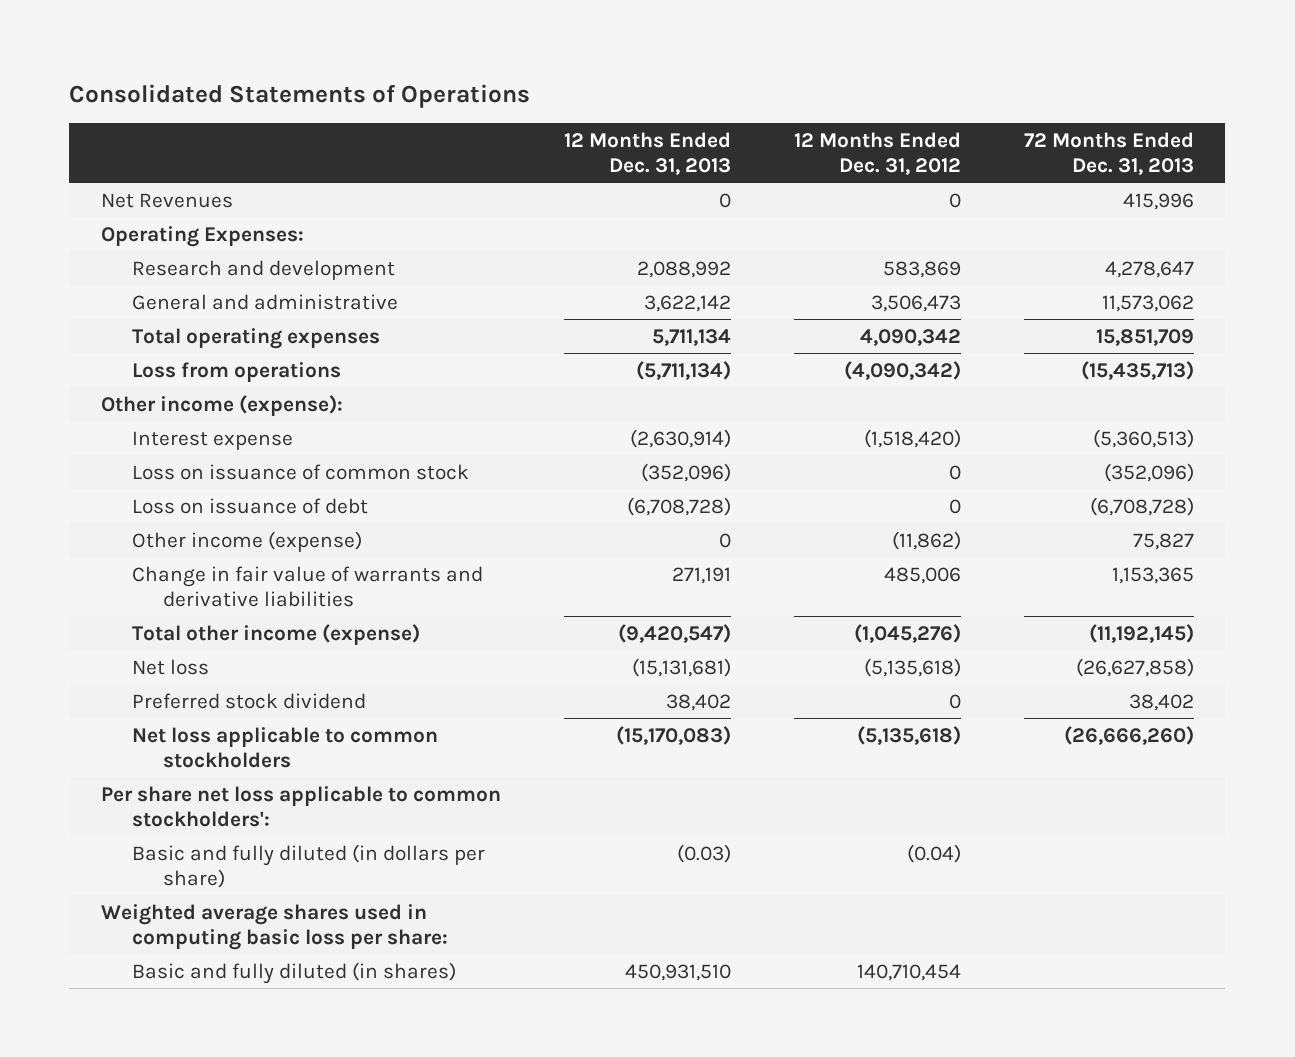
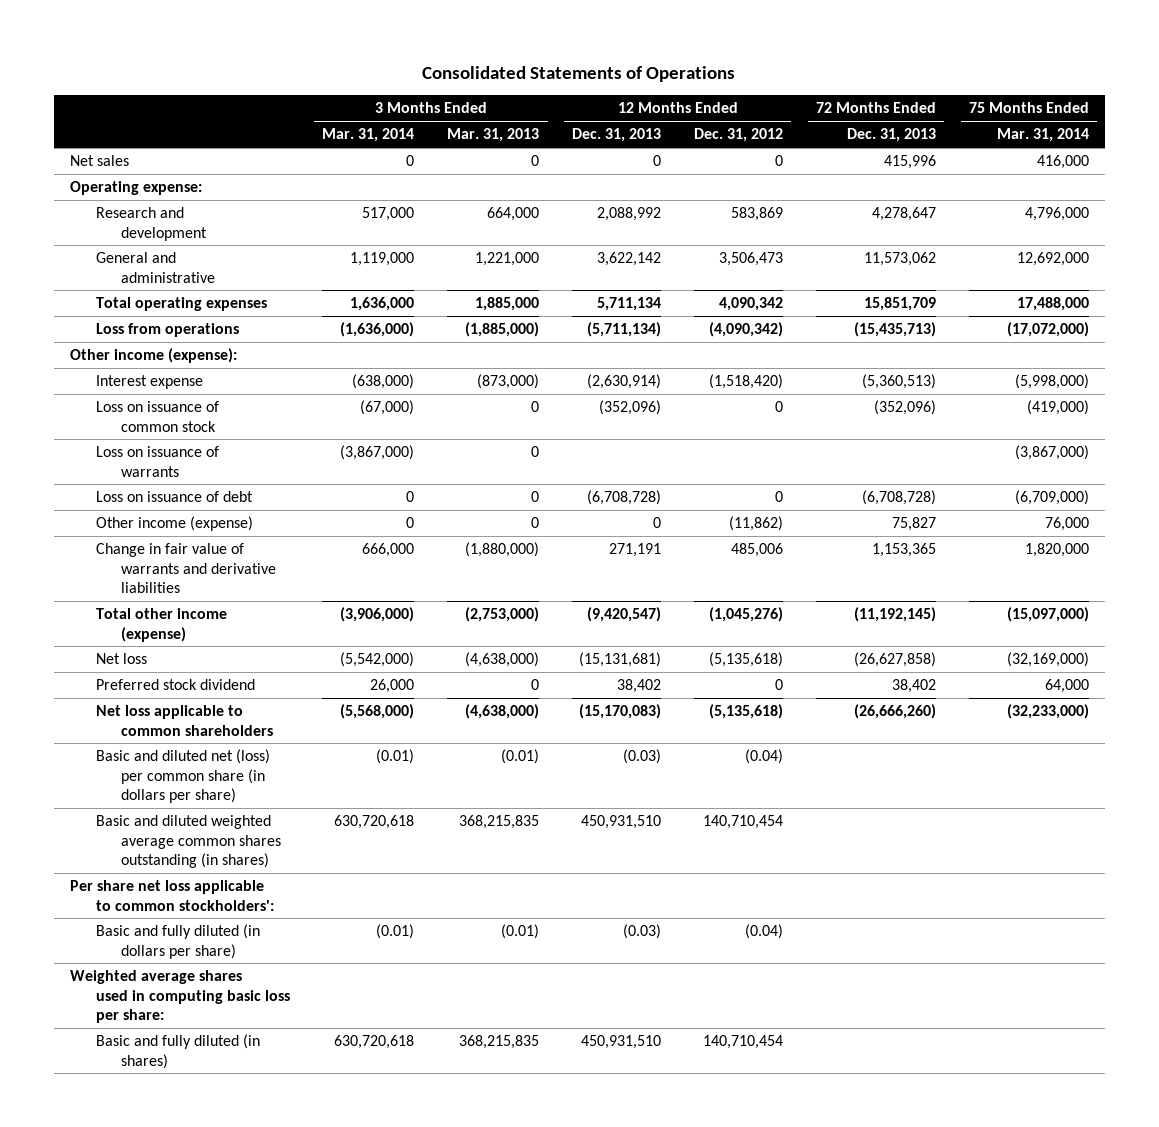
- | 12 Months Ended Dec. 31, 2013 | 12 Months Ended Dec. 31, 2012 | 72 Months Ended Dec. 31, 2013
+ | 3 Months Ended Mar. 31, 2014 | 3 Months Ended Mar. 31, 2013 | 12 Months Ended Dec. 31, 2013 | 12 Months Ended Dec. 31, 2012 | 72 Months Ended Dec. 31, 2013 | 75 Months Ended Mar. 31, 2014
- Net Revenues | 0 | 0 | 415,996
- Operating Expenses:
+ Net sales | 0 | 0 | 0 | 0 | 415,996 | 416,000
+ Operating expense:
+ Loss on issuance of warrants | (3,867,000) | 0 | | | | (3,867,000)
- Net loss applicable to common stockholders | (15,170,083) | (5,135,618) | (26,666,260)
+ Net loss applicable to common shareholders | (5,568,000) | (4,638,000) | (15,170,083) | (5,135,618) | (26,666,260) | (32,233,000)
+ Basic and diluted net (loss) per common share (in dollars per share) | (0.01) | (0.01) | (0.03) | (0.04) | |
+ Basic and diluted weighted average common shares outstanding (in shares) | 630,720,618 | 368,215,835 | 450,931,510 | 140,710,454 | |

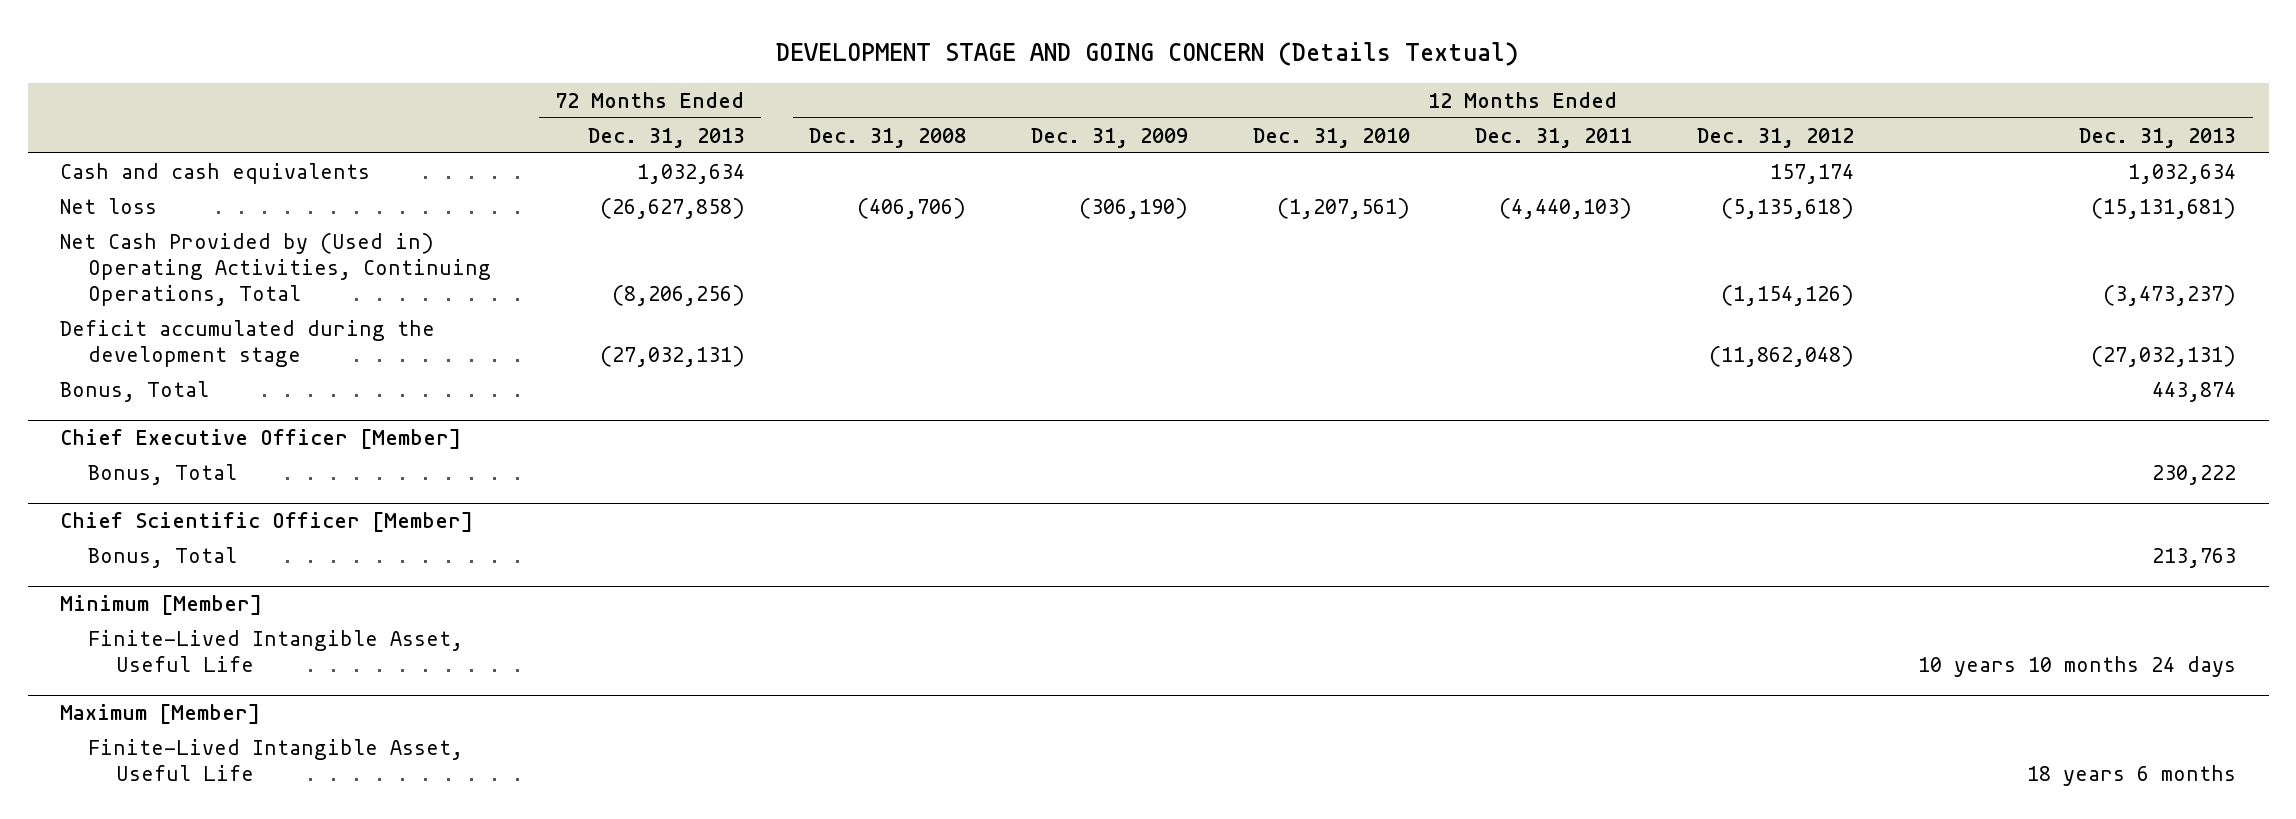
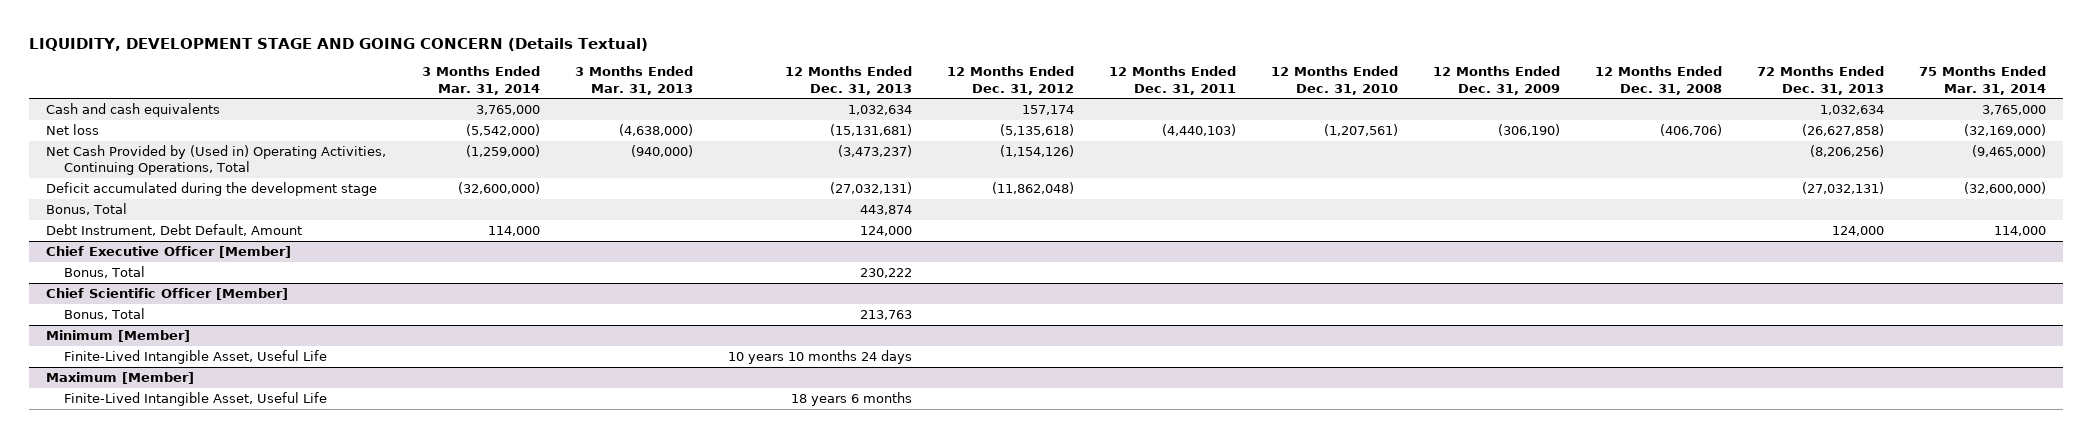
- DEVELOPMENT STAGE AND GOING CONCERN (Details Textual)
+ LIQUIDITY, DEVELOPMENT STAGE AND GOING CONCERN (Details Textual)
- | 72 Months Ended Dec. 31, 2013 | 12 Months Ended Dec. 31, 2008 | 12 Months Ended Dec. 31, 2009 | 12 Months Ended Dec. 31, 2010 | 12 Months Ended Dec. 31, 2011 | 12 Months Ended Dec. 31, 2012 | 12 Months Ended Dec. 31, 2013
+ | 3 Months Ended Mar. 31, 2014 | 3 Months Ended Mar. 31, 2013 | 12 Months Ended Dec. 31, 2013 | 12 Months Ended Dec. 31, 2012 | 12 Months Ended Dec. 31, 2011 | 12 Months Ended Dec. 31, 2010 | 12 Months Ended Dec. 31, 2009 | 12 Months Ended Dec. 31, 2008 | 72 Months Ended Dec. 31, 2013 | 75 Months Ended Mar. 31, 2014
+ Debt Instrument, Debt Default, Amount | 114,000 | | 124,000 | | | | | | 124,000 | 114,000

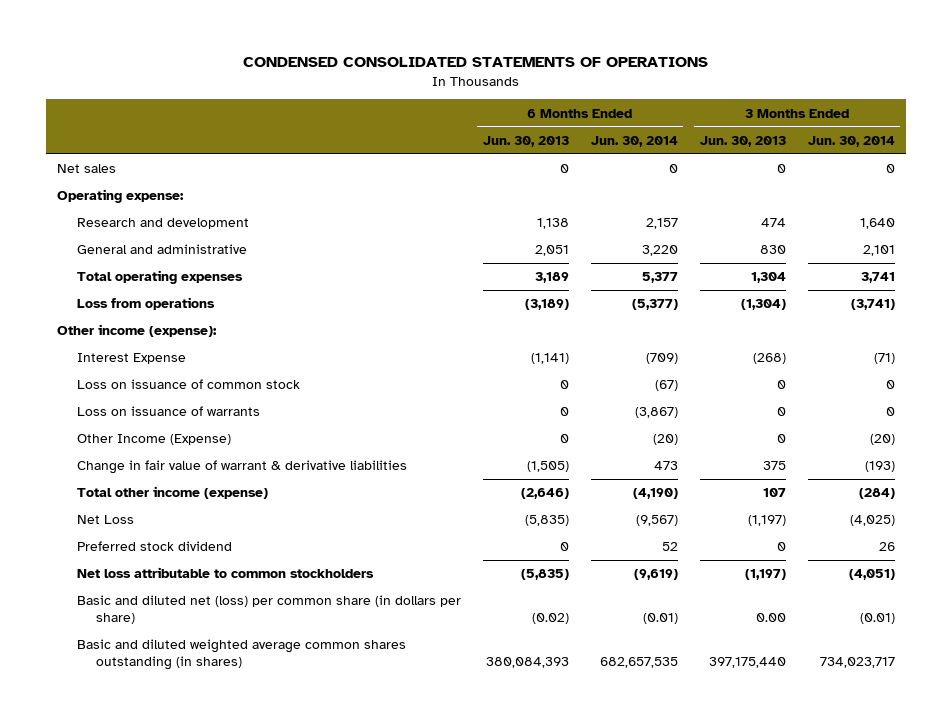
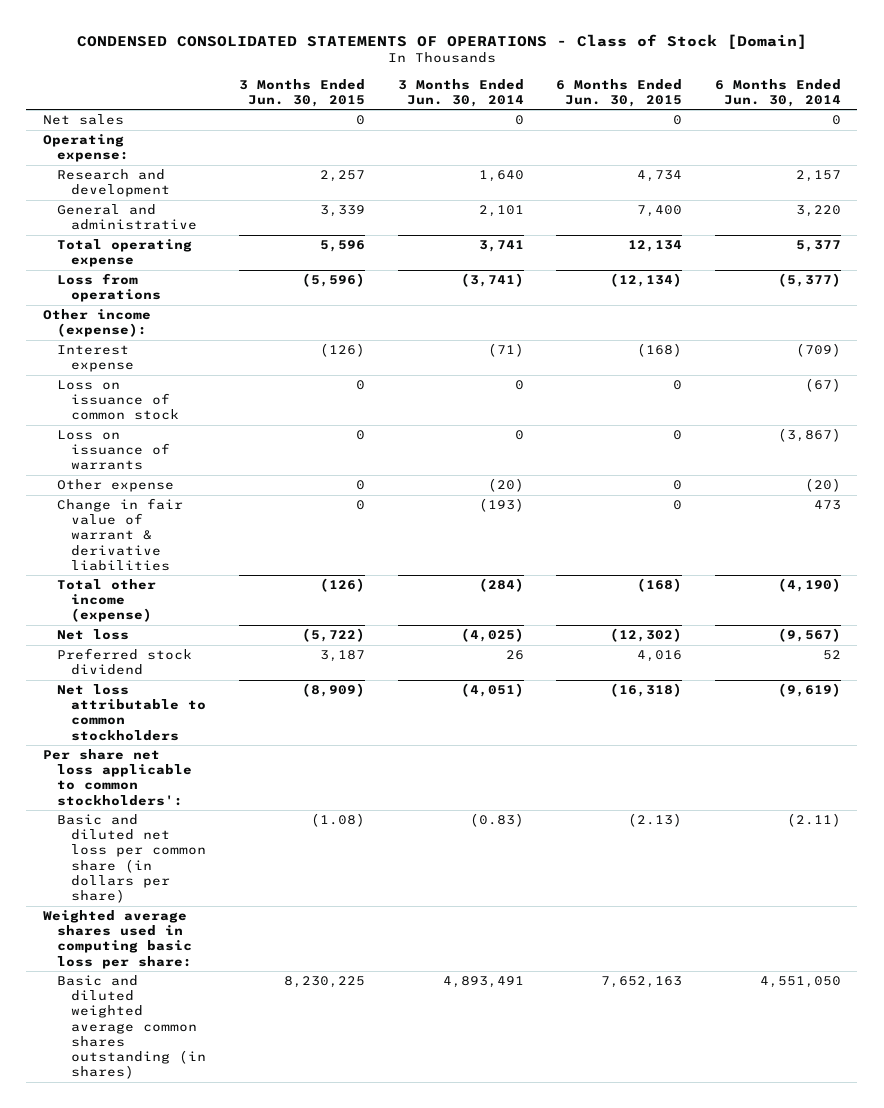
- CONDENSED CONSOLIDATED STATEMENTS OF OPERATIONS
+ CONDENSED CONSOLIDATED STATEMENTS OF OPERATIONS - Class of Stock [Domain]
- | 6 Months Ended Jun. 30, 2013 | 6 Months Ended Jun. 30, 2014 | 3 Months Ended Jun. 30, 2013 | 3 Months Ended Jun. 30, 2014
+ | 3 Months Ended Jun. 30, 2015 | 3 Months Ended Jun. 30, 2014 | 6 Months Ended Jun. 30, 2015 | 6 Months Ended Jun. 30, 2014
- Total operating expenses | 3,189 | 5,377 | 1,304 | 3,741
+ Total operating expense | 5,596 | 3,741 | 12,134 | 5,377
- Interest Expense | (1,141) | (709) | (268) | (71)
+ Interest expense | (126) | (71) | (168) | (709)
- Other Income (Expense) | 0 | (20) | 0 | (20)
+ Other expense | 0 | (20) | 0 | (20)
- Net Loss | (5,835) | (9,567) | (1,197) | (4,025)
+ Net loss | (5,722) | (4,025) | (12,302) | (9,567)
- Basic and diluted net (loss) per common share (in dollars per share) | (0.02) | (0.01) | 0.00 | (0.01)
- Basic and diluted weighted average common shares outstanding (in shares) | 380,084,393 | 682,657,535 | 397,175,440 | 734,023,717
+ Per share net loss applicable to common stockholders':
+ Basic and diluted net loss per common share (in dollars per share) | (1.08) | (0.83) | (2.13) | (2.11)
+ Weighted average shares used in computing basic loss per share:
+ Basic and diluted weighted average common shares outstanding (in shares) | 8,230,225 | 4,893,491 | 7,652,163 | 4,551,050

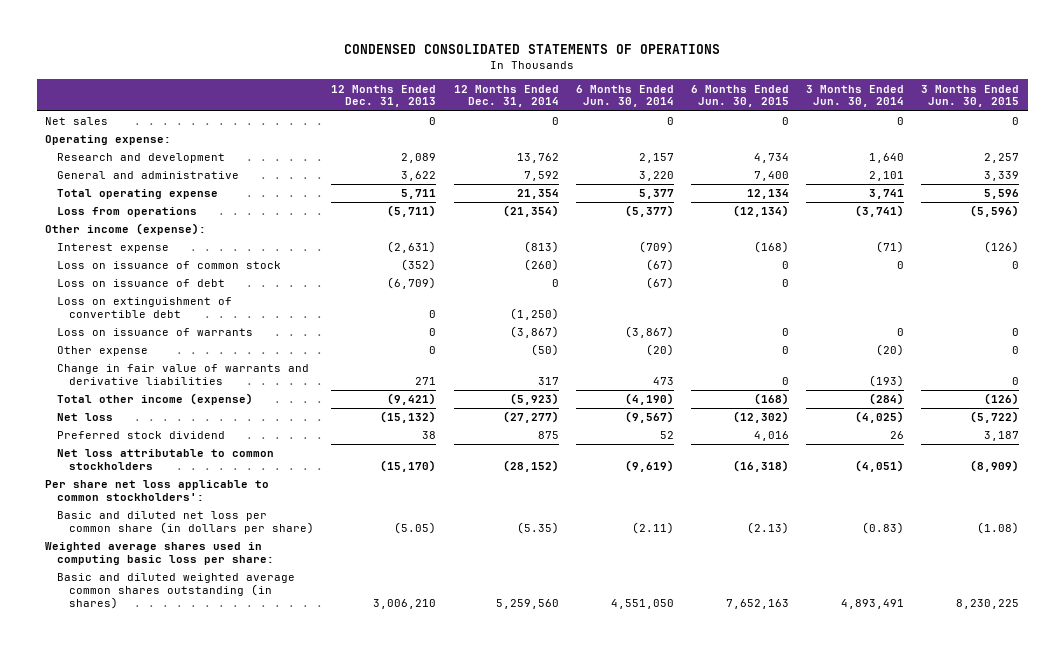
- CONDENSED CONSOLIDATED STATEMENTS OF OPERATIONS - Class of Stock [Domain]
+ CONDENSED CONSOLIDATED STATEMENTS OF OPERATIONS
- | 3 Months Ended Jun. 30, 2015 | 3 Months Ended Jun. 30, 2014 | 6 Months Ended Jun. 30, 2015 | 6 Months Ended Jun. 30, 2014
+ | 12 Months Ended Dec. 31, 2013 | 12 Months Ended Dec. 31, 2014 | 6 Months Ended Jun. 30, 2014 | 6 Months Ended Jun. 30, 2015 | 3 Months Ended Jun. 30, 2014 | 3 Months Ended Jun. 30, 2015
+ Loss on issuance of debt | (6,709) | 0 | (67) | 0 | |
+ Loss on extinguishment of convertible debt | 0 | (1,250) | | | |
- Change in fair value of warrant & derivative liabilities | 0 | (193) | 0 | 473
+ Change in fair value of warrants and derivative liabilities | 271 | 317 | 473 | 0 | (193) | 0

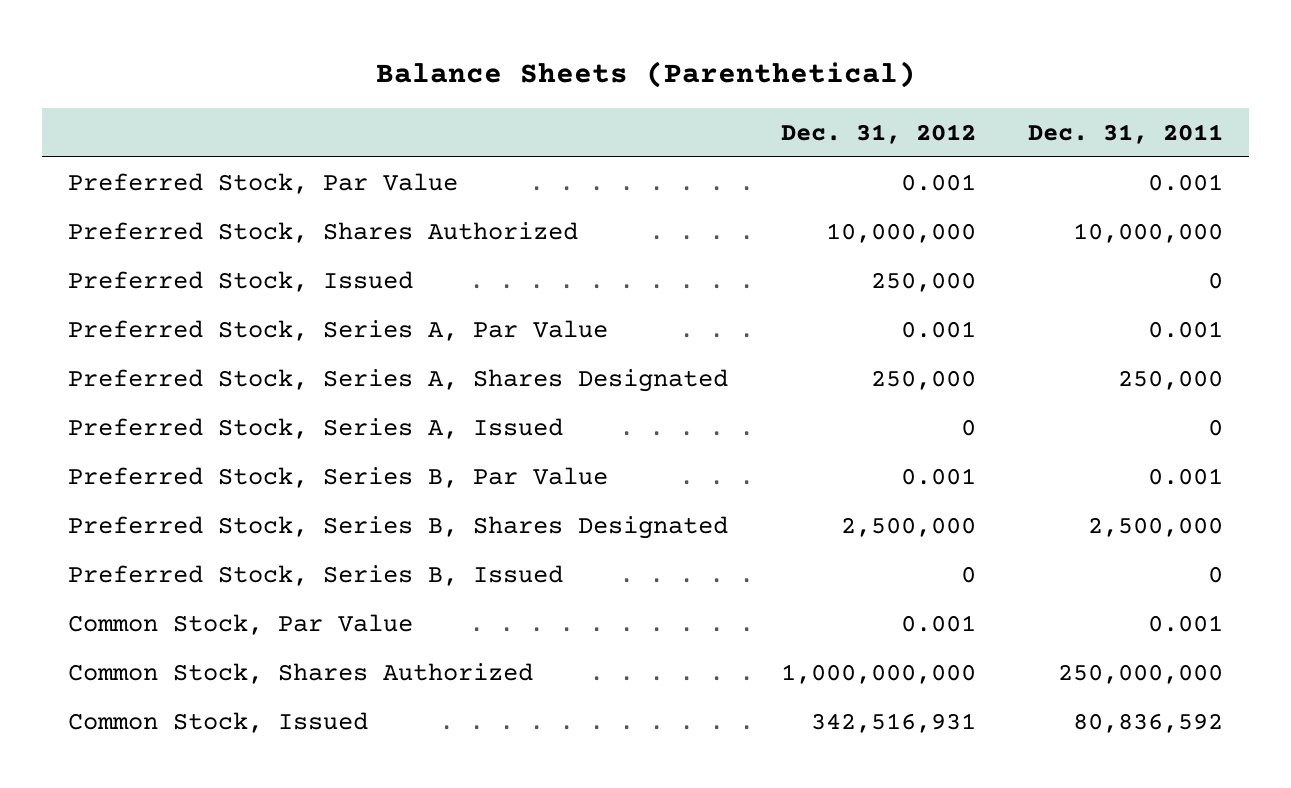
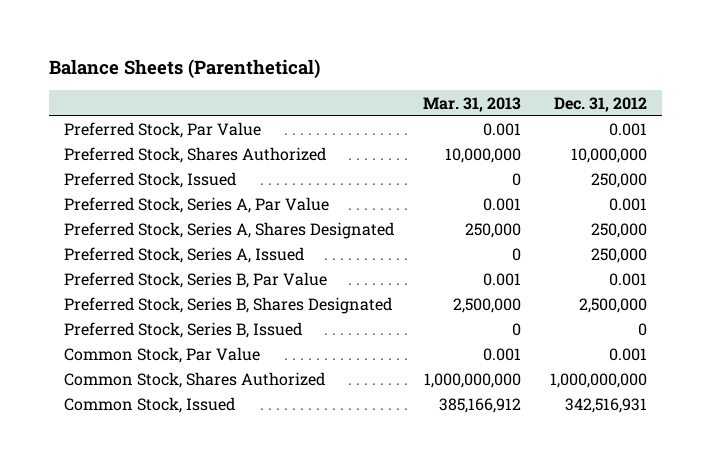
- | Dec. 31, 2012 | Dec. 31, 2011
+ | Mar. 31, 2013 | Dec. 31, 2012
- Preferred Stock, Series A, Issued | 0 | 0
+ Preferred Stock, Series A, Issued | 0 | 250,000

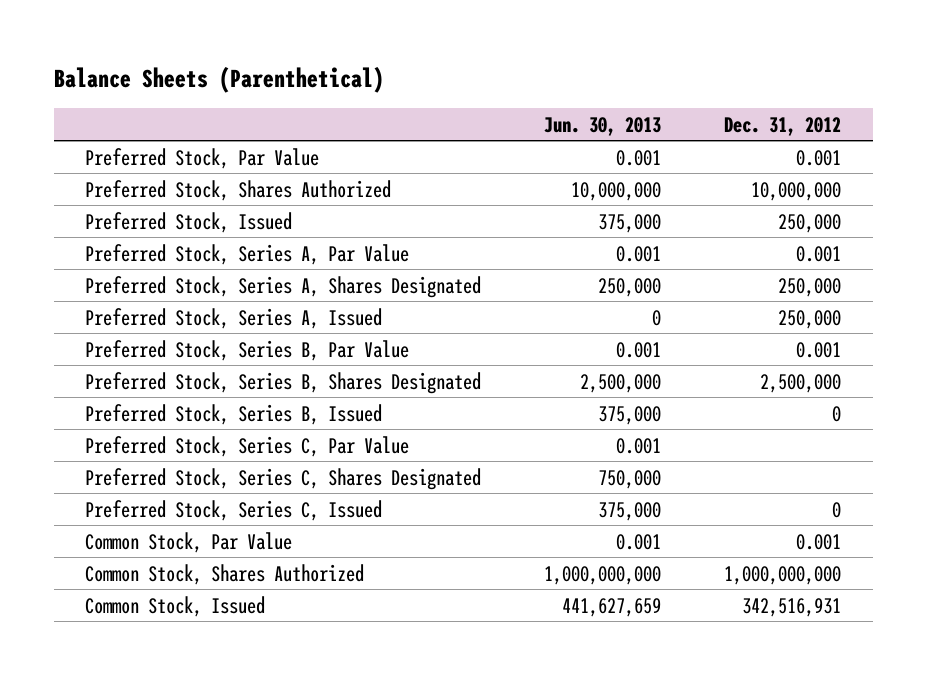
- | Mar. 31, 2013 | Dec. 31, 2012
+ | Jun. 30, 2013 | Dec. 31, 2012
+ Preferred Stock, Series C, Par Value | 0.001 |
+ Preferred Stock, Series C, Shares Designated | 750,000 |
+ Preferred Stock, Series C, Issued | 375,000 | 0

